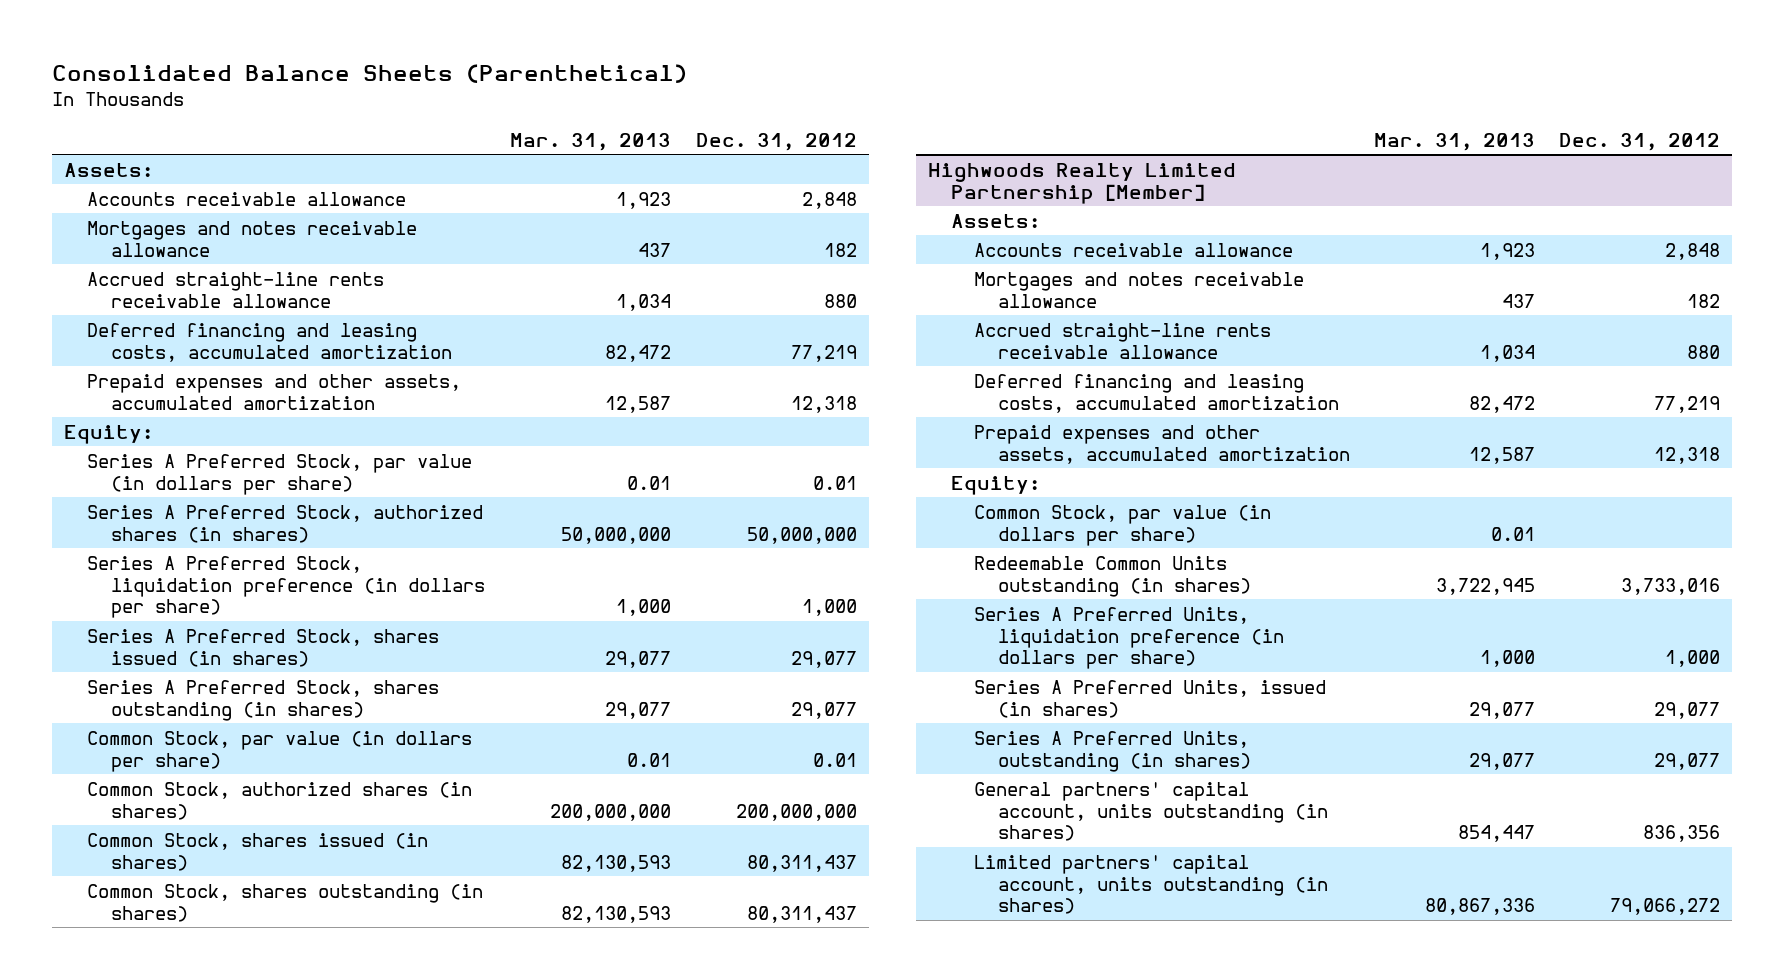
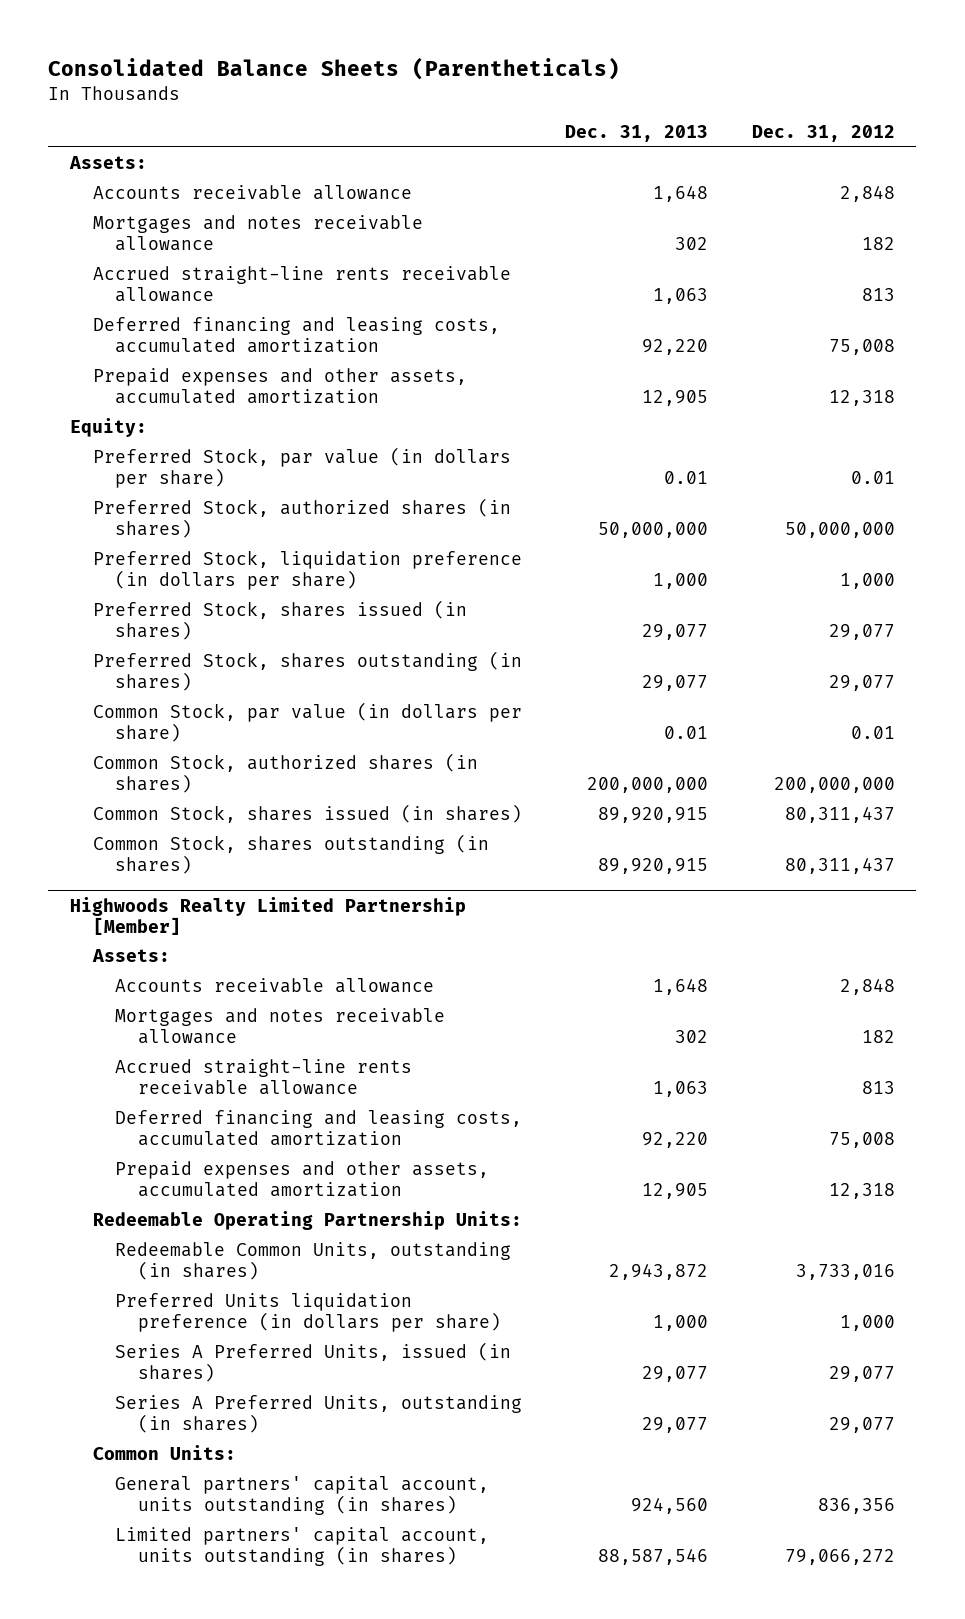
- Consolidated Balance Sheets (Parenthetical)
+ Consolidated Balance Sheets (Parentheticals)
- | Mar. 31, 2013 | Dec. 31, 2012
+ | Dec. 31, 2013 | Dec. 31, 2012
- Accrued straight-line rents receivable allowance | 1,034 | 880
- Deferred financing and leasing costs, accumulated amortization | 82,472 | 77,219
+ Accrued straight-line rents receivable allowance | 1,063 | 813
+ Deferred financing and leasing costs, accumulated amortization | 92,220 | 75,008
- Series A Preferred Stock, par value (in dollars per share) | 0.01 | 0.01
- Series A Preferred Stock, authorized shares (in shares) | 50,000,000 | 50,000,000
- Series A Preferred Stock, liquidation preference (in dollars per share) | 1,000 | 1,000
- Series A Preferred Stock, shares issued (in shares) | 29,077 | 29,077
- Series A Preferred Stock, shares outstanding (in shares) | 29,077 | 29,077
+ Preferred Stock, par value (in dollars per share) | 0.01 | 0.01
+ Preferred Stock, authorized shares (in shares) | 50,000,000 | 50,000,000
+ Preferred Stock, liquidation preference (in dollars per share) | 1,000 | 1,000
+ Preferred Stock, shares issued (in shares) | 29,077 | 29,077
+ Preferred Stock, shares outstanding (in shares) | 29,077 | 29,077
@ Highwoods Realty Limited Partnership [Member]
- Accrued straight-line rents receivable allowance | 1,034 | 880
- Deferred financing and leasing costs, accumulated amortization | 82,472 | 77,219
+ Accrued straight-line rents receivable allowance | 1,063 | 813
+ Deferred financing and leasing costs, accumulated amortization | 92,220 | 75,008
- Equity:
- Common Stock, par value (in dollars per share) | 0.01 |
- Redeemable Common Units outstanding (in shares) | 3,722,945 | 3,733,016
- Series A Preferred Units, liquidation preference (in dollars per share) | 1,000 | 1,000
+ Redeemable Operating Partnership Units:
+ Redeemable Common Units, outstanding (in shares) | 2,943,872 | 3,733,016
+ Preferred Units liquidation preference (in dollars per share) | 1,000 | 1,000
+ Common Units:

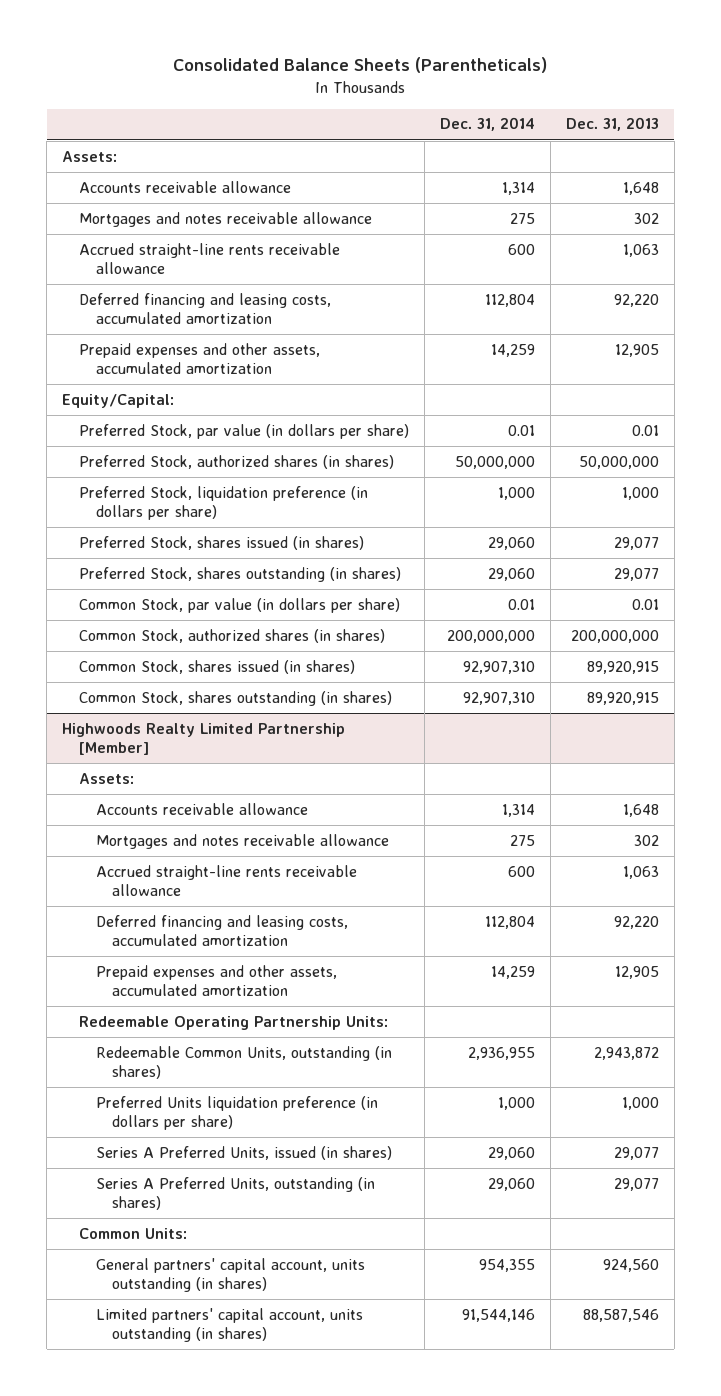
- | Dec. 31, 2013 | Dec. 31, 2012
+ | Dec. 31, 2014 | Dec. 31, 2013
- Equity:
+ Equity/Capital:

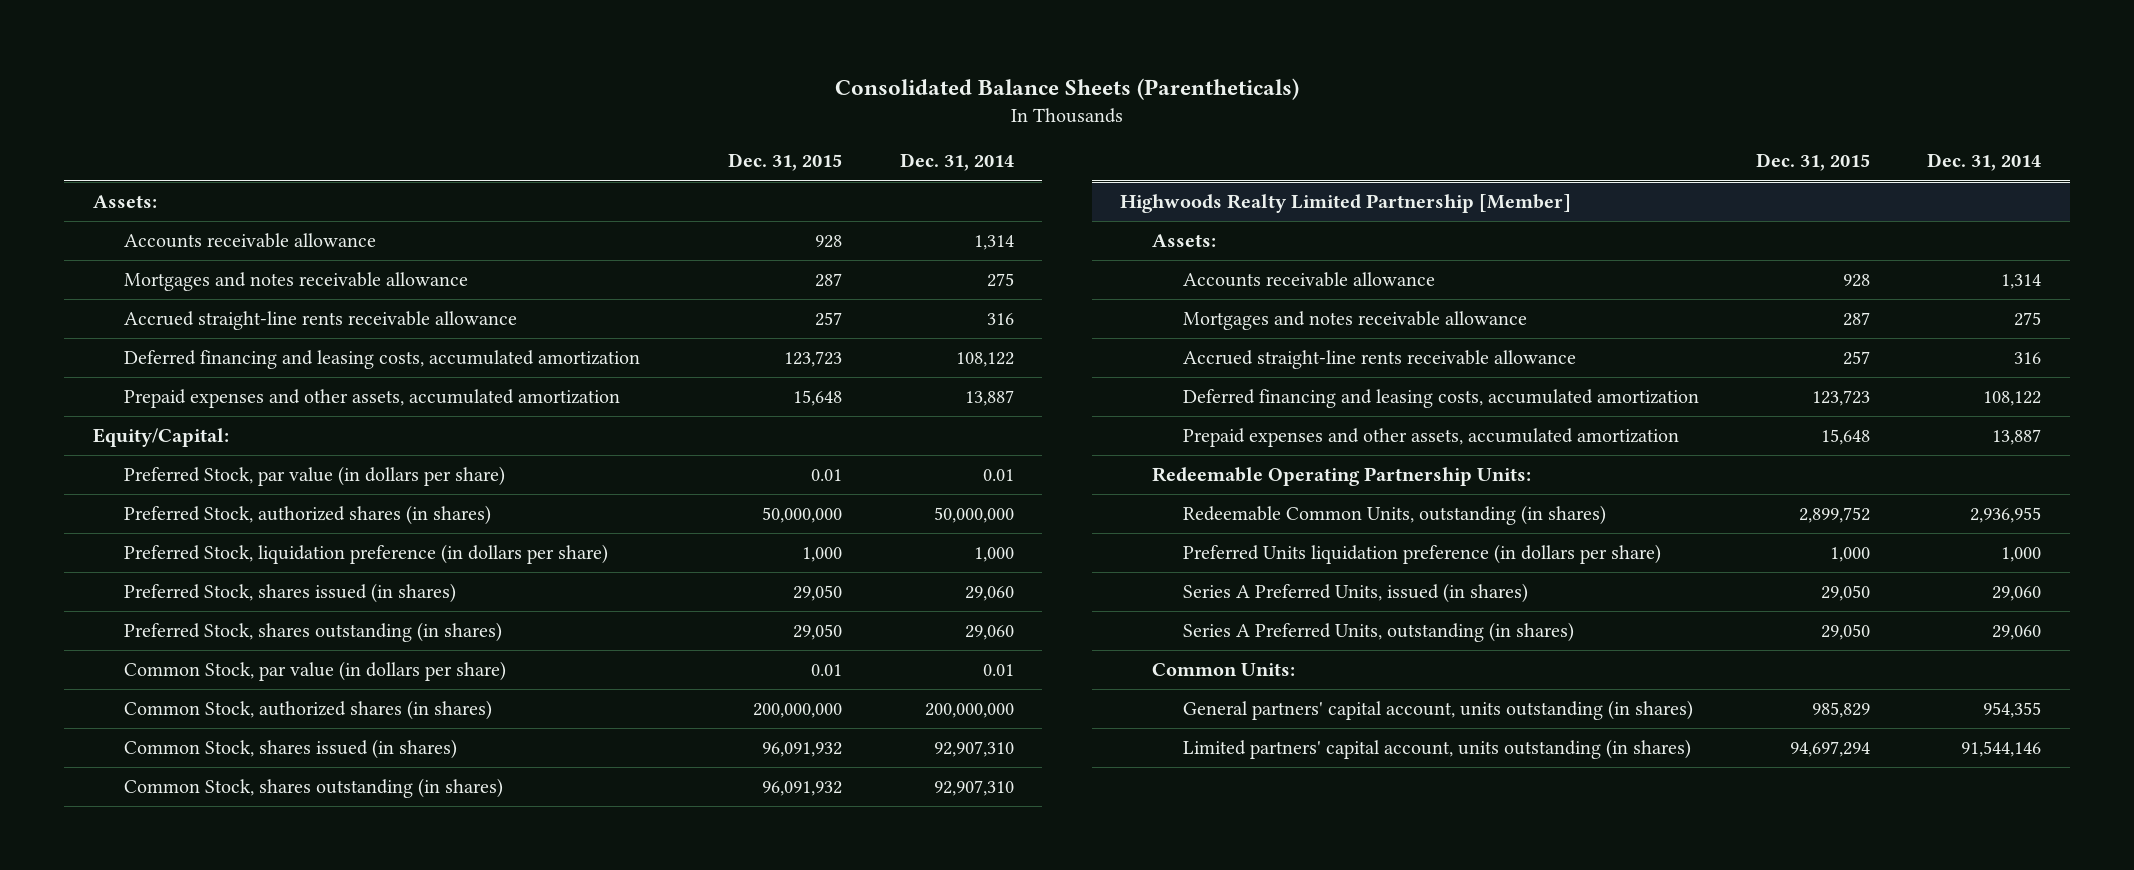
- | Dec. 31, 2014 | Dec. 31, 2013
+ | Dec. 31, 2015 | Dec. 31, 2014
- Accrued straight-line rents receivable allowance | 600 | 1,063
- Deferred financing and leasing costs, accumulated amortization | 112,804 | 92,220
- Prepaid expenses and other assets, accumulated amortization | 14,259 | 12,905
+ Accrued straight-line rents receivable allowance | 257 | 316
+ Deferred financing and leasing costs, accumulated amortization | 123,723 | 108,122
+ Prepaid expenses and other assets, accumulated amortization | 15,648 | 13,887
@ Highwoods Realty Limited Partnership [Member]
- Accrued straight-line rents receivable allowance | 600 | 1,063
- Deferred financing and leasing costs, accumulated amortization | 112,804 | 92,220
- Prepaid expenses and other assets, accumulated amortization | 14,259 | 12,905
+ Accrued straight-line rents receivable allowance | 257 | 316
+ Deferred financing and leasing costs, accumulated amortization | 123,723 | 108,122
+ Prepaid expenses and other assets, accumulated amortization | 15,648 | 13,887

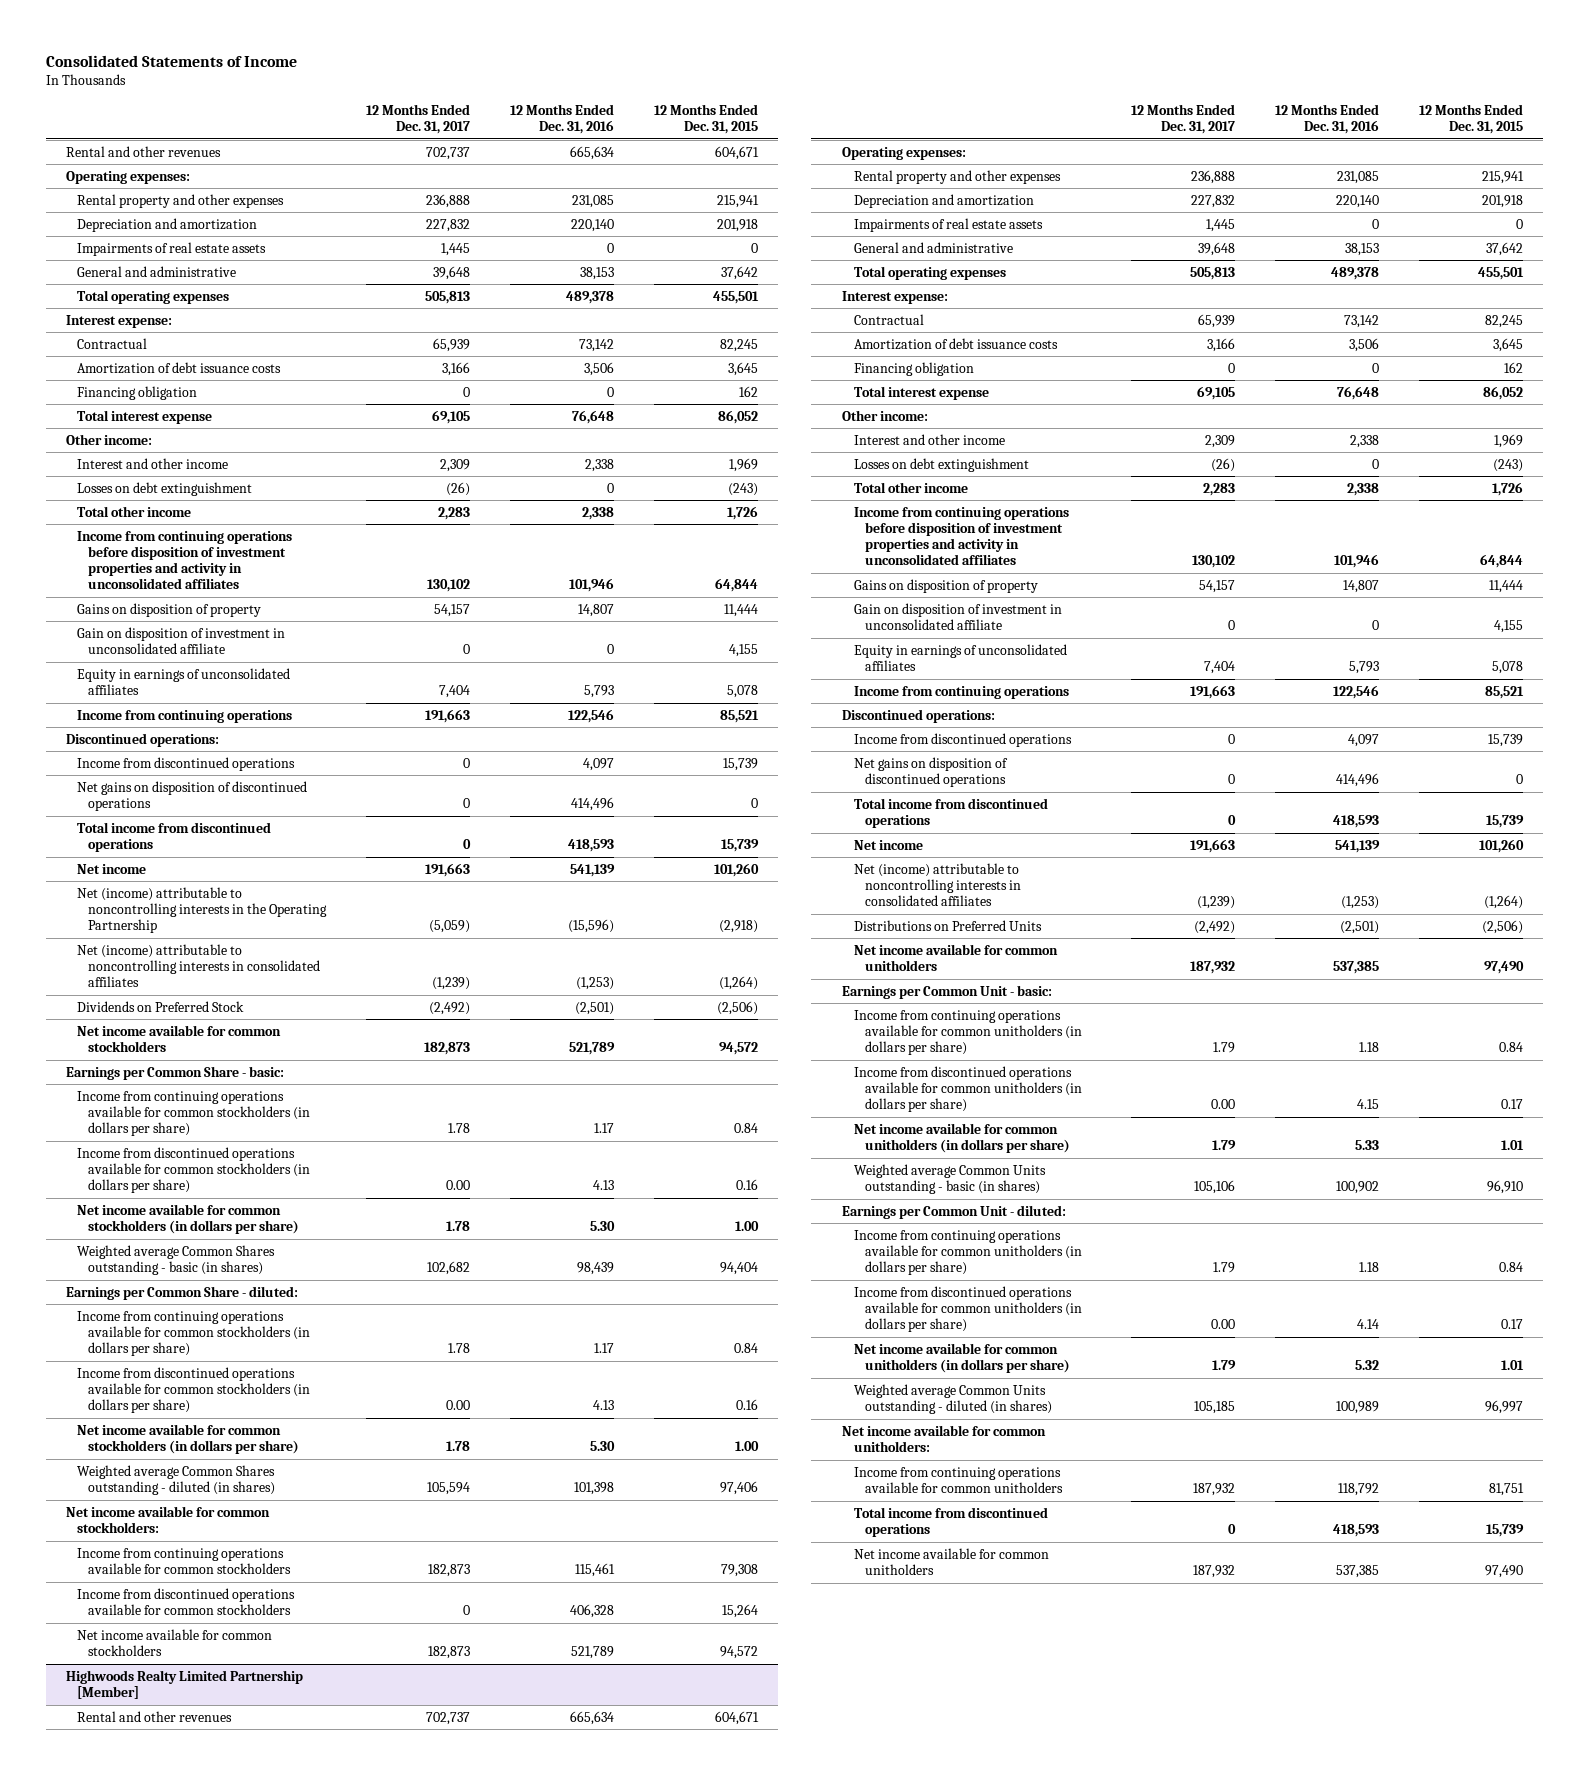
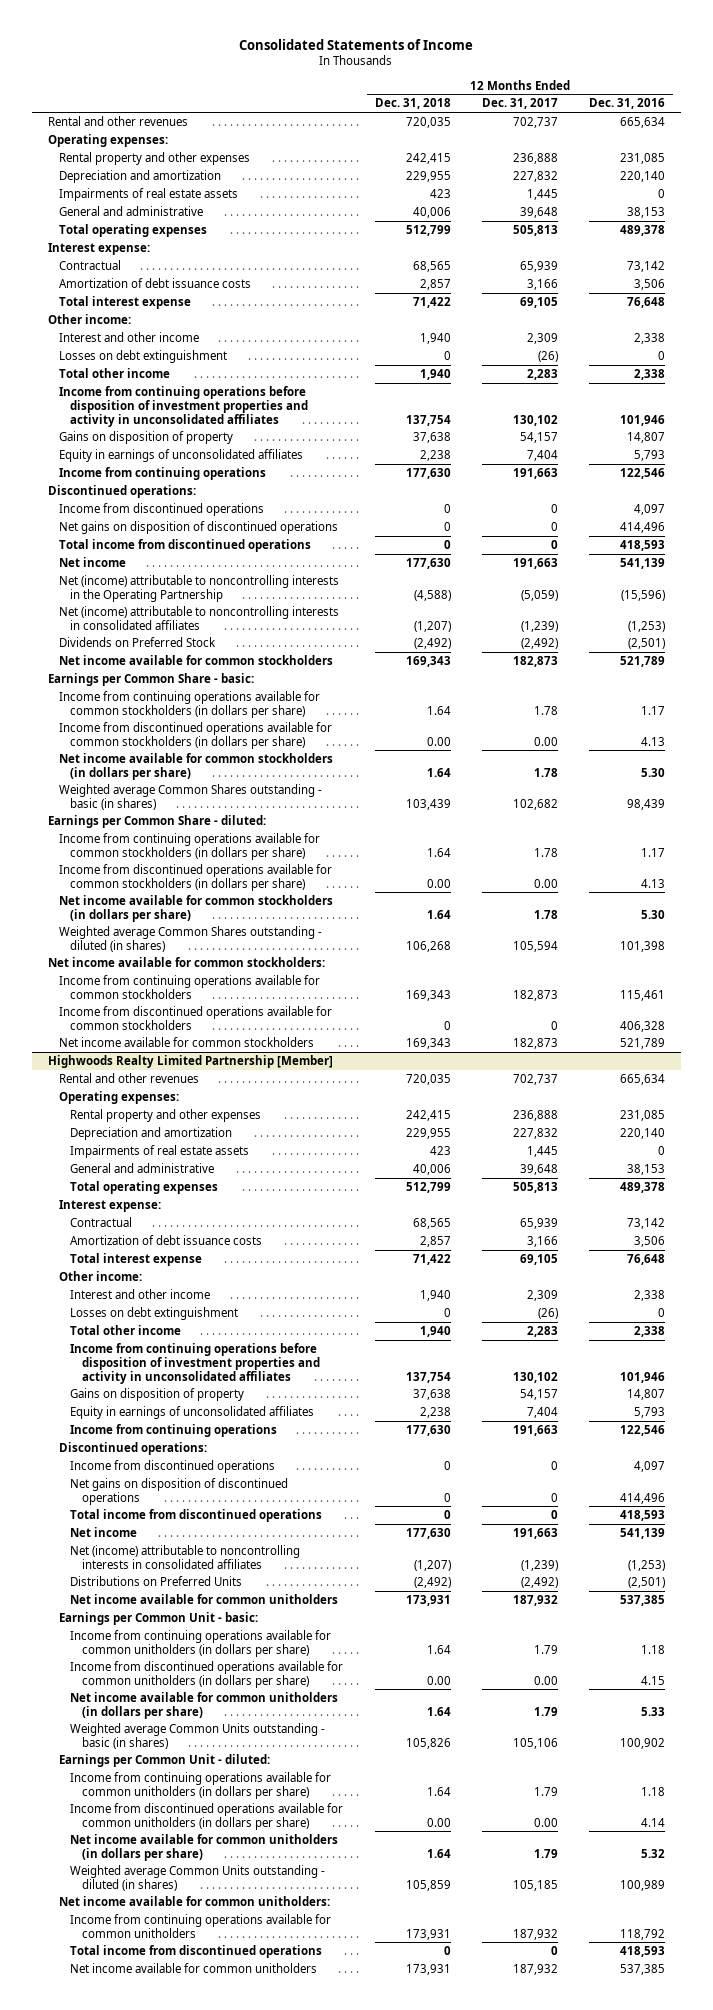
- | 12 Months Ended Dec. 31, 2017 | 12 Months Ended Dec. 31, 2016 | 12 Months Ended Dec. 31, 2015
+ | 12 Months Ended Dec. 31, 2018 | 12 Months Ended Dec. 31, 2017 | 12 Months Ended Dec. 31, 2016
- Financing obligation | 0 | 0 | 162
- Gain on disposition of investment in unconsolidated affiliate | 0 | 0 | 4,155
@ Highwoods Realty Limited Partnership [Member]
- Financing obligation | 0 | 0 | 162
- Gain on disposition of investment in unconsolidated affiliate | 0 | 0 | 4,155

